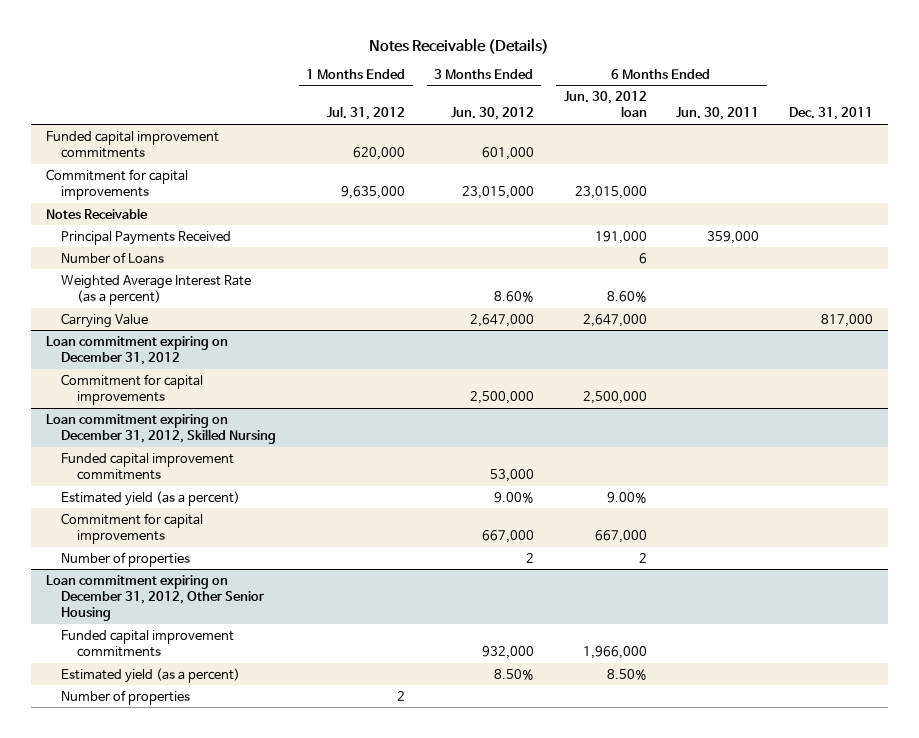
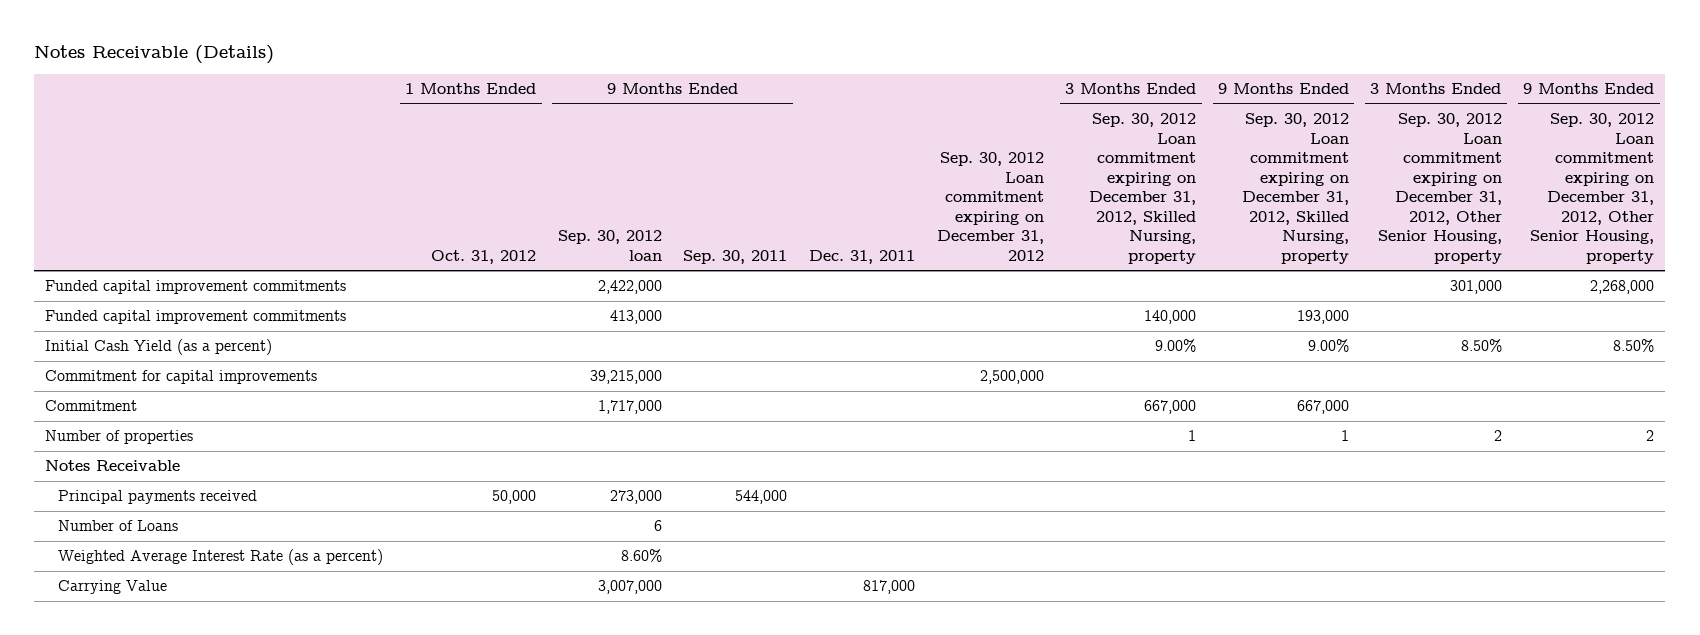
- | 1 Months Ended Jul. 31, 2012 | 3 Months Ended Jun. 30, 2012 | 6 Months Ended Jun. 30, 2012 loan | 6 Months Ended Jun. 30, 2011 | Dec. 31, 2011
+ | 1 Months Ended Oct. 31, 2012 | 9 Months Ended Sep. 30, 2012 loan | 9 Months Ended Sep. 30, 2011 | Dec. 31, 2011 | Sep. 30, 2012 Loan commitment expiring on December 31, 2012 | 3 Months Ended Sep. 30, 2012 Loan commitment expiring on December 31, 2012, Skilled Nursing, property | 9 Months Ended Sep. 30, 2012 Loan commitment expiring on December 31, 2012, Skilled Nursing, property | 3 Months Ended Sep. 30, 2012 Loan commitment expiring on December 31, 2012, Other Senior Housing, property | 9 Months Ended Sep. 30, 2012 Loan commitment expiring on December 31, 2012, Other Senior Housing, property
+ Funded capital improvement commitments | | 413,000 | | | | 140,000 | 193,000 | |
+ Initial Cash Yield (as a percent) | | | | | | 9.00% | 9.00% | 8.50% | 8.50%
+ Commitment | | 1,717,000 | | | | 667,000 | 667,000 | |
+ Number of properties | | | | | | 1 | 1 | 2 | 2
- Principal Payments Received | | | 191,000 | 359,000 |
+ Principal payments received | 50,000 | 273,000 | 544,000 | | | | | |
- Loan commitment expiring on December 31, 2012
- Commitment for capital improvements | | 2,500,000 | 2,500,000 | |
- Loan commitment expiring on December 31, 2012, Skilled Nursing
- Funded capital improvement commitments | | 53,000 | | |
- Estimated yield (as a percent) | | 9.00% | 9.00% | |
- Commitment for capital improvements | | 667,000 | 667,000 | |
- Number of properties | | 2 | 2 | |
- Loan commitment expiring on December 31, 2012, Other Senior Housing
- Funded capital improvement commitments | | 932,000 | 1,966,000 | |
- Estimated yield (as a percent) | | 8.50% | 8.50% | |
- Number of properties | 2 | | | |

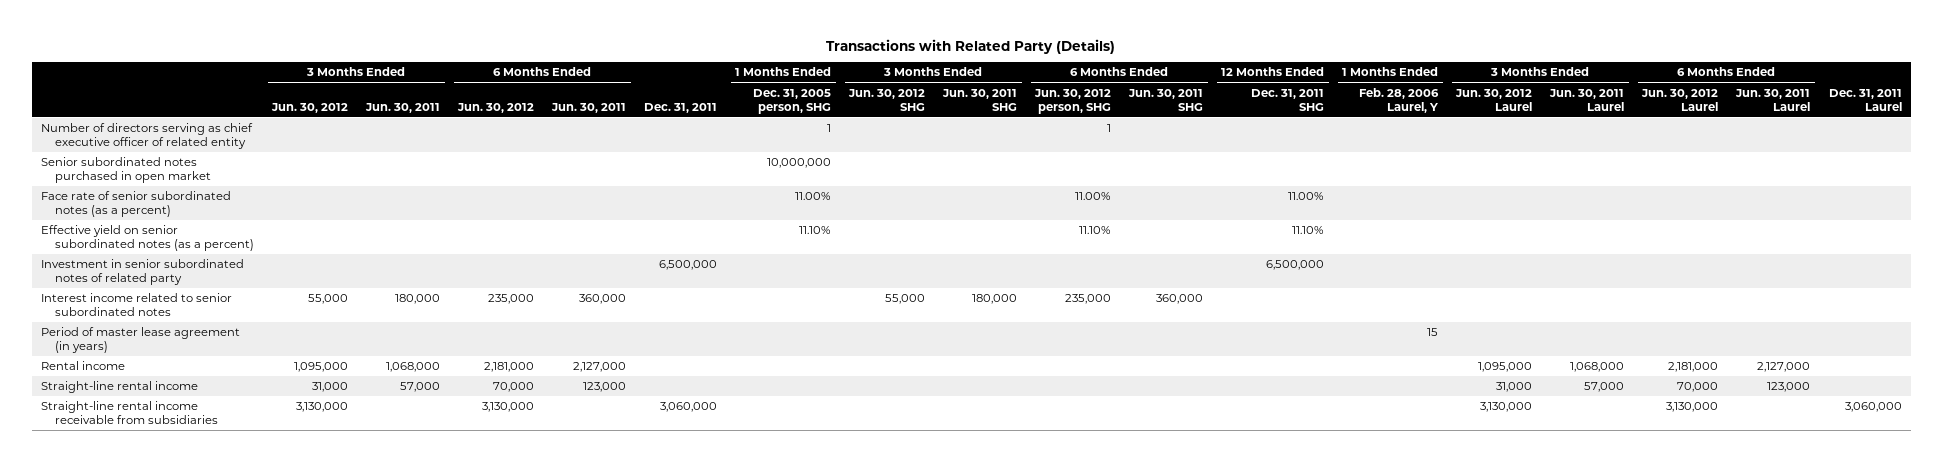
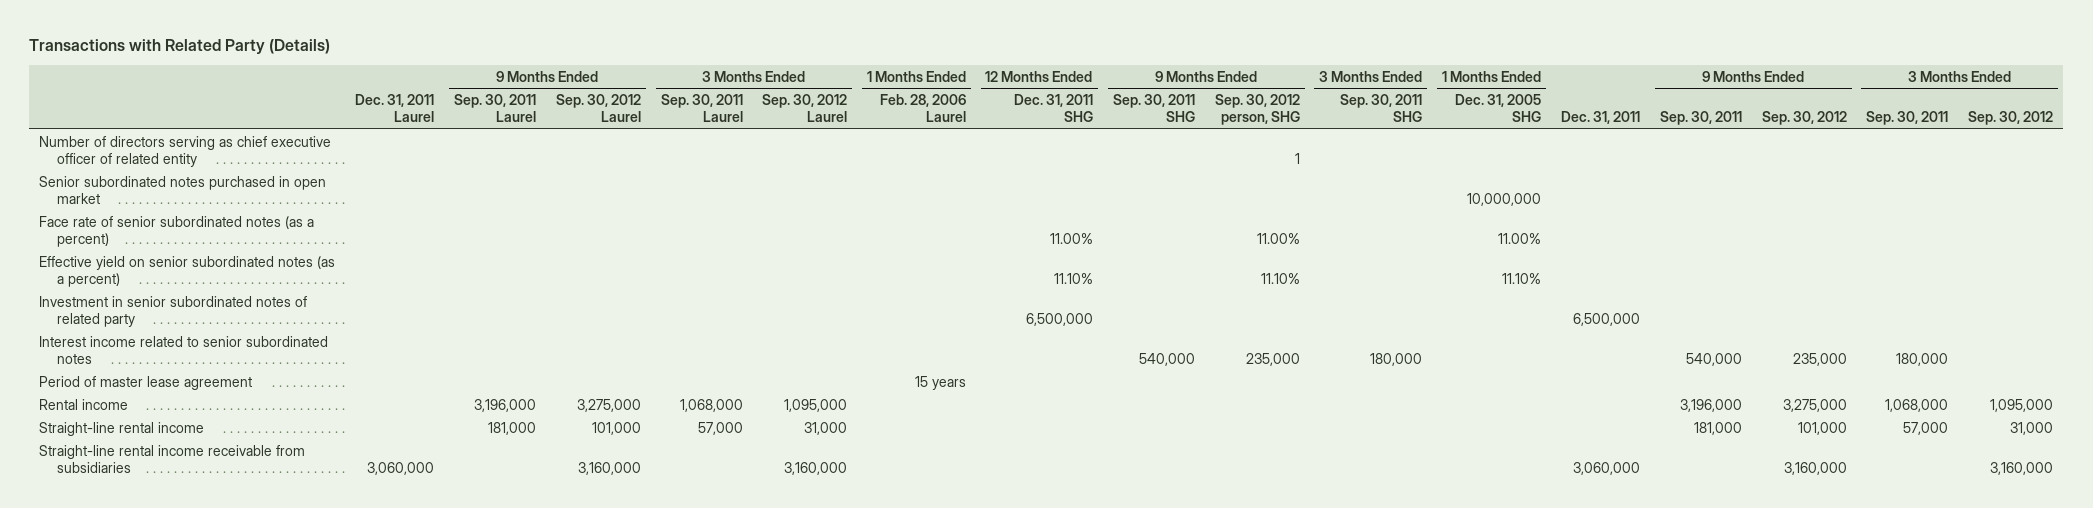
- | 3 Months Ended Jun. 30, 2012 | 3 Months Ended Jun. 30, 2011 | 6 Months Ended Jun. 30, 2012 | 6 Months Ended Jun. 30, 2011 | Dec. 31, 2011 | 1 Months Ended Dec. 31, 2005 person, SHG | 3 Months Ended Jun. 30, 2012 SHG | 3 Months Ended Jun. 30, 2011 SHG | 6 Months Ended Jun. 30, 2012 person, SHG | 6 Months Ended Jun. 30, 2011 SHG | 12 Months Ended Dec. 31, 2011 SHG | 1 Months Ended Feb. 28, 2006 Laurel, Y | 3 Months Ended Jun. 30, 2012 Laurel | 3 Months Ended Jun. 30, 2011 Laurel | 6 Months Ended Jun. 30, 2012 Laurel | 6 Months Ended Jun. 30, 2011 Laurel | Dec. 31, 2011 Laurel
+ | Dec. 31, 2011 Laurel | 9 Months Ended Sep. 30, 2011 Laurel | 9 Months Ended Sep. 30, 2012 Laurel | 3 Months Ended Sep. 30, 2011 Laurel | 3 Months Ended Sep. 30, 2012 Laurel | 1 Months Ended Feb. 28, 2006 Laurel | 12 Months Ended Dec. 31, 2011 SHG | 9 Months Ended Sep. 30, 2011 SHG | 9 Months Ended Sep. 30, 2012 person, SHG | 3 Months Ended Sep. 30, 2011 SHG | 1 Months Ended Dec. 31, 2005 SHG | Dec. 31, 2011 | 9 Months Ended Sep. 30, 2011 | 9 Months Ended Sep. 30, 2012 | 3 Months Ended Sep. 30, 2011 | 3 Months Ended Sep. 30, 2012
- Period of master lease agreement (in years) | | | | | | | | | | | | 15 | | | | |
+ Period of master lease agreement | | | | | | 15 years | | | | | | | | | |

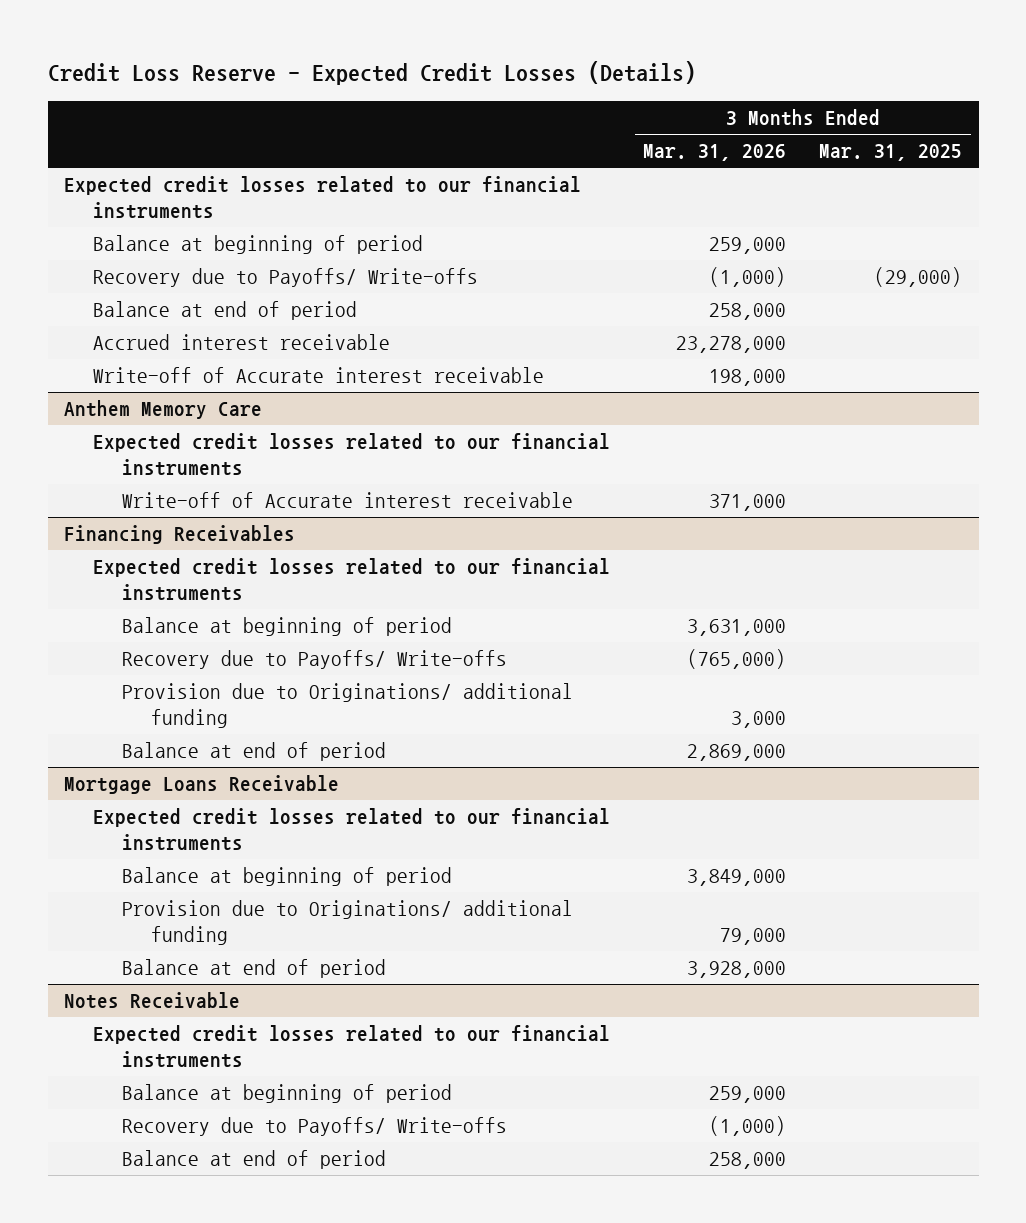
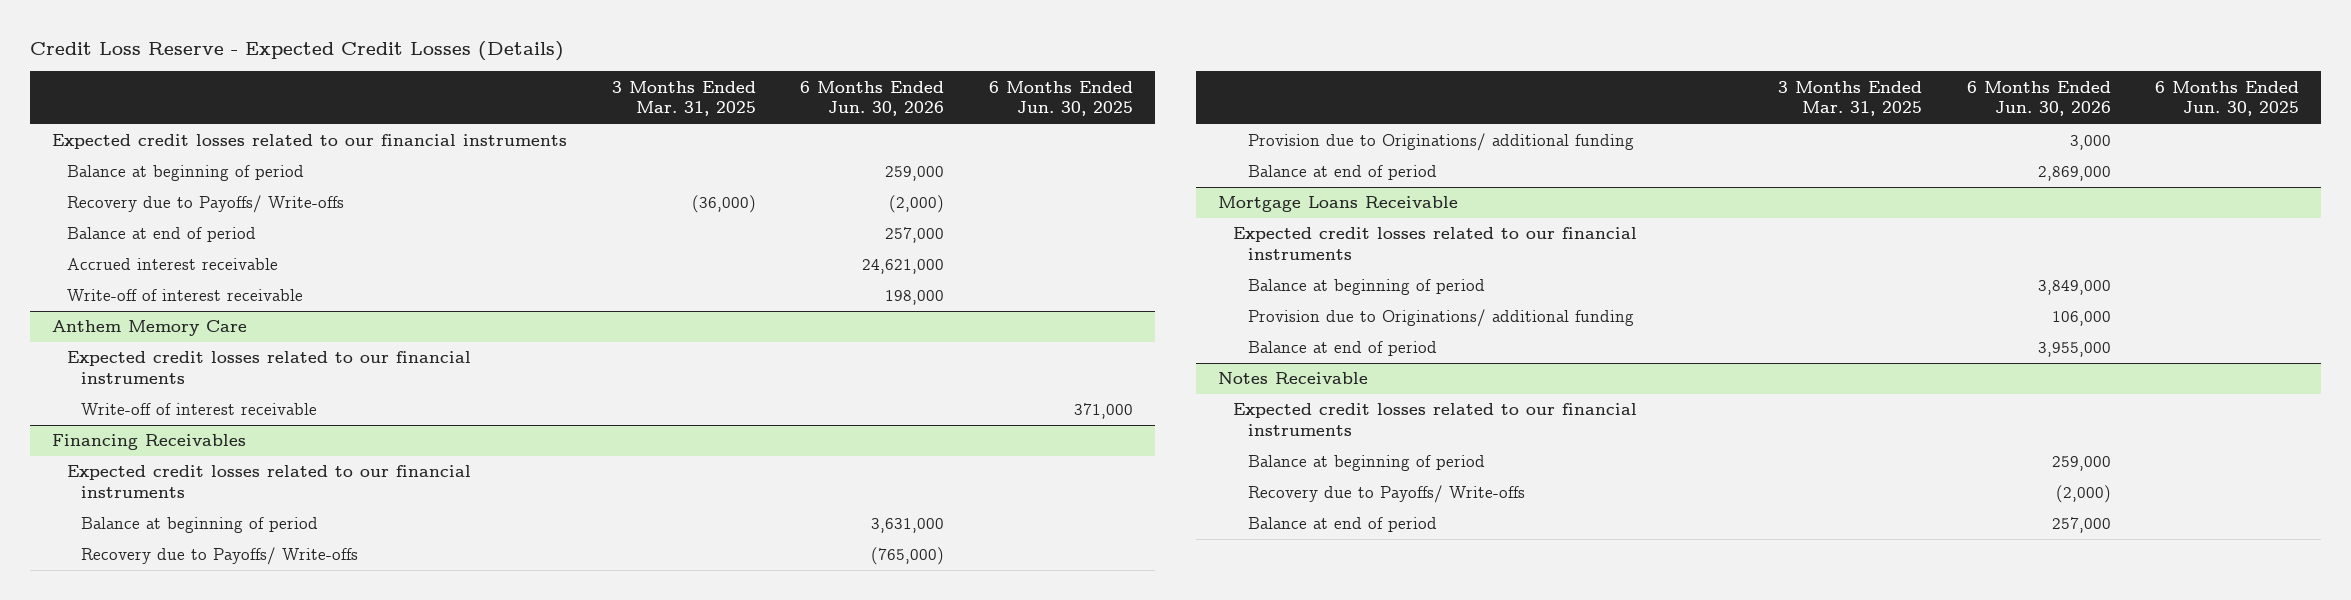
- | 3 Months Ended Mar. 31, 2026 | 3 Months Ended Mar. 31, 2025
+ | 3 Months Ended Mar. 31, 2025 | 6 Months Ended Jun. 30, 2026 | 6 Months Ended Jun. 30, 2025
- Recovery due to Payoffs/ Write-offs | (1,000) | (29,000)
+ Recovery due to Payoffs/ Write-offs | (36,000) | (2,000) |
- Write-off of Accurate interest receivable | 198,000 |
+ Write-off of interest receivable | | 198,000 |
@ Anthem Memory Care
- Write-off of Accurate interest receivable | 371,000 |
+ Write-off of interest receivable | | | 371,000

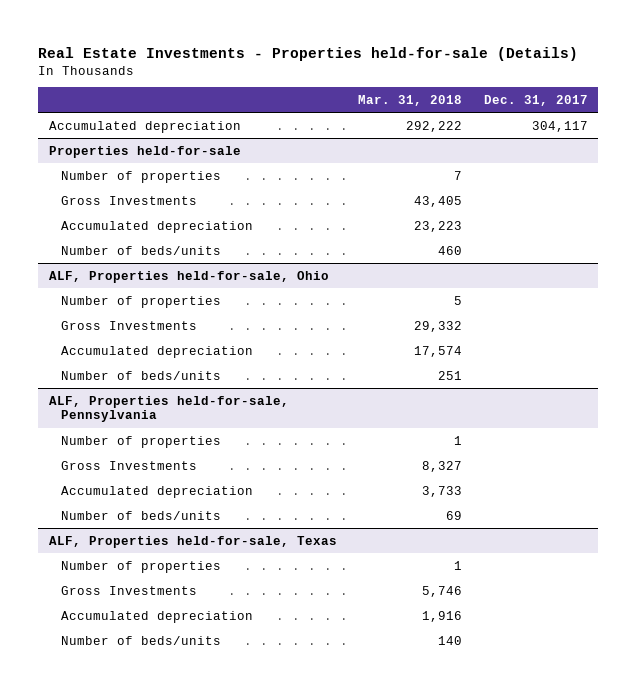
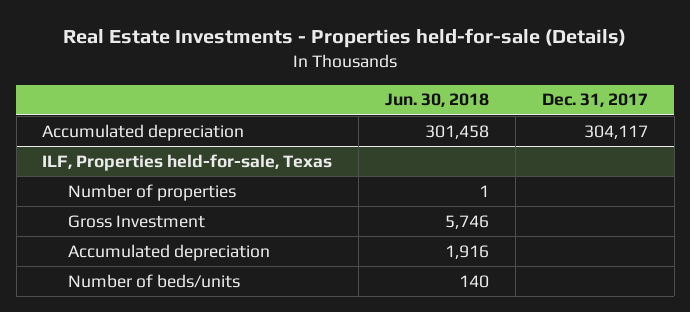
- | Mar. 31, 2018 | Dec. 31, 2017
+ | Jun. 30, 2018 | Dec. 31, 2017
- Properties held-for-sale
- Number of properties | 7 |
- Gross Investments | 43,405 |
- Accumulated depreciation | 23,223 |
- Number of beds/units | 460 |
- ALF, Properties held-for-sale, Ohio
- Number of properties | 5 |
- Gross Investments | 29,332 |
- Accumulated depreciation | 17,574 |
- Number of beds/units | 251 |
- ALF, Properties held-for-sale, Pennsylvania
- Number of properties | 1 |
- Gross Investments | 8,327 |
- Accumulated depreciation | 3,733 |
- Number of beds/units | 69 |
- ALF, Properties held-for-sale, Texas
+ ILF, Properties held-for-sale, Texas
- Gross Investments | 5,746 |
+ Gross Investment | 5,746 |

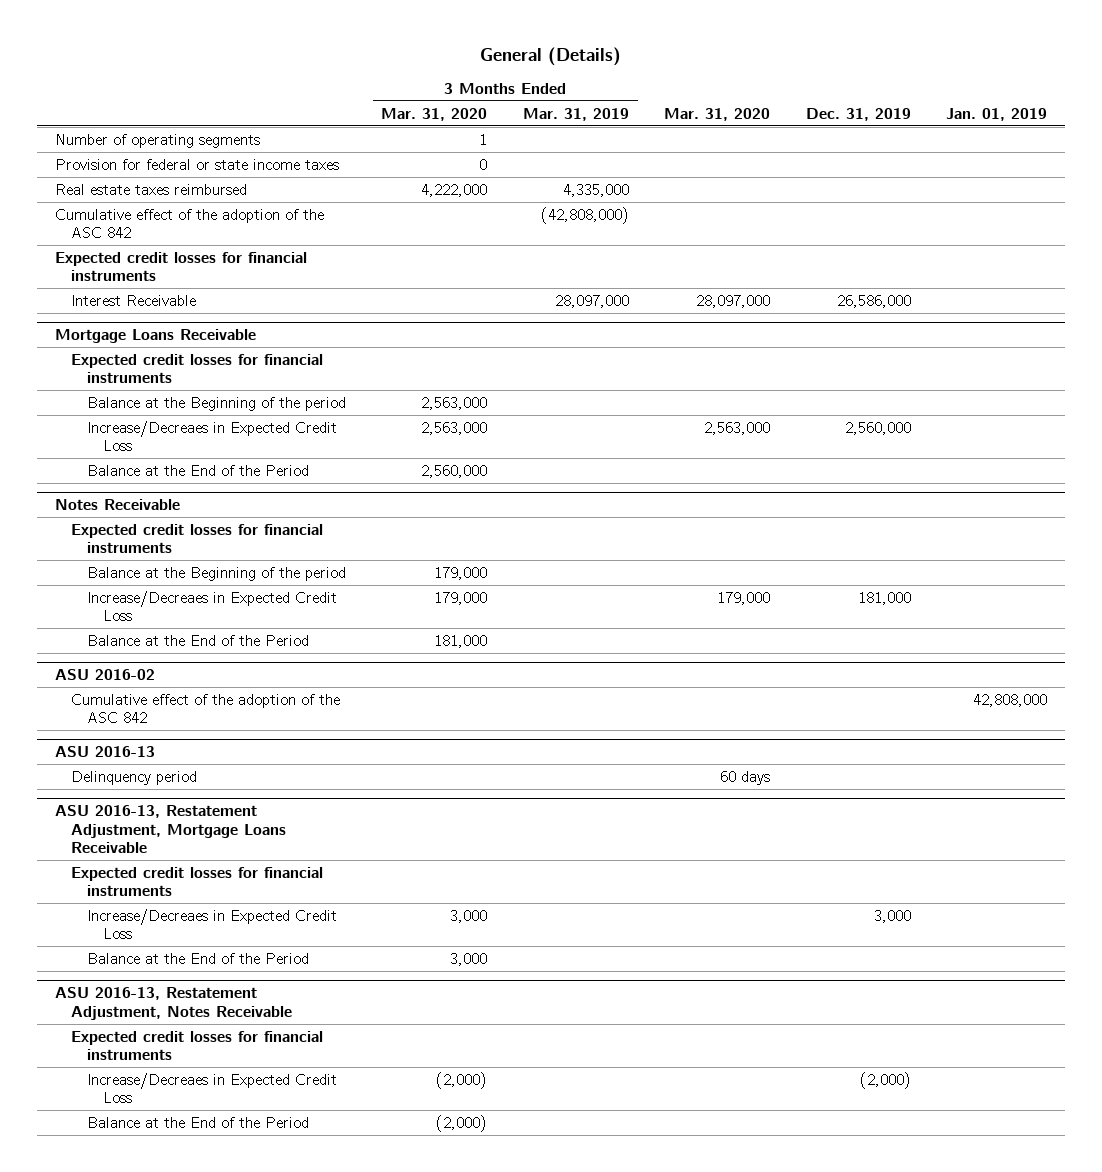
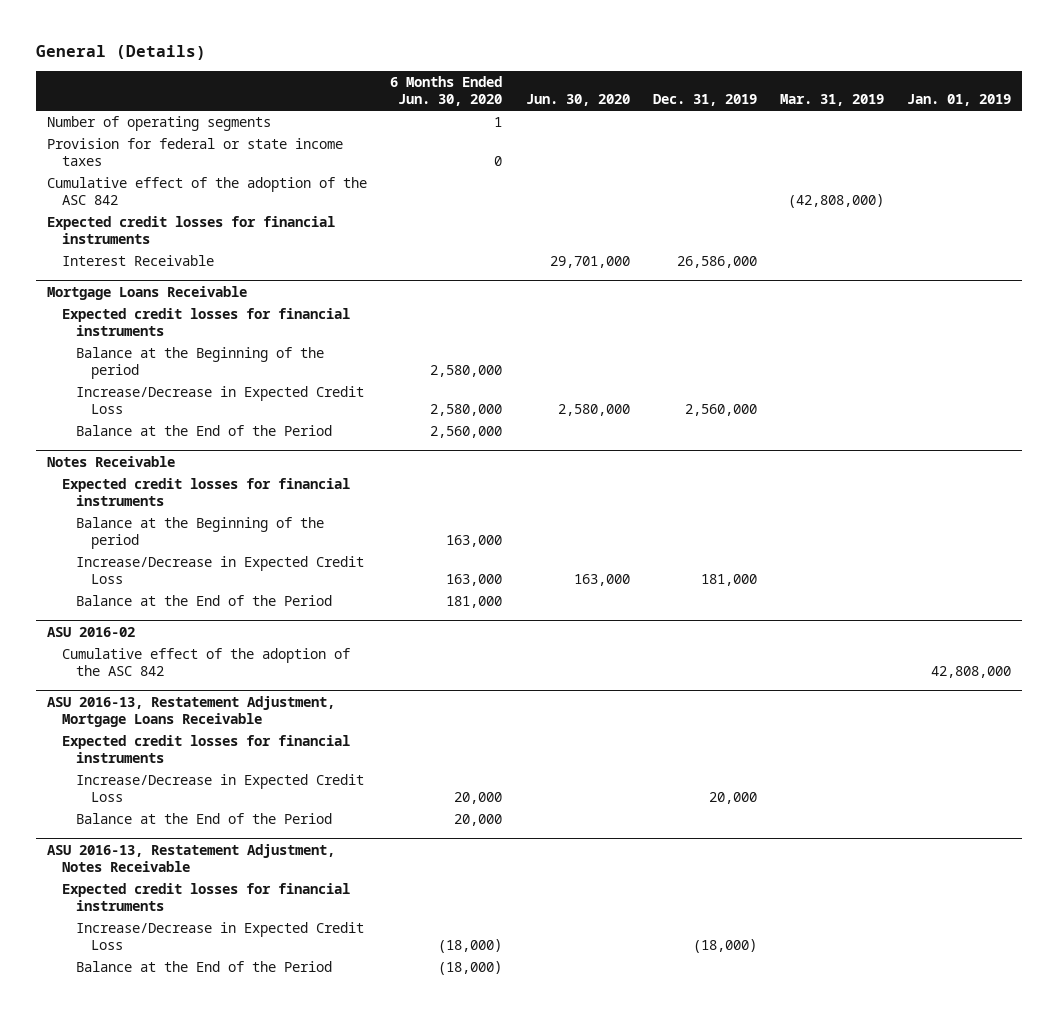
- | 3 Months Ended Mar. 31, 2020 | 3 Months Ended Mar. 31, 2019 | Mar. 31, 2020 | Dec. 31, 2019 | Jan. 01, 2019
+ | 6 Months Ended Jun. 30, 2020 | Jun. 30, 2020 | Dec. 31, 2019 | Mar. 31, 2019 | Jan. 01, 2019
- Real estate taxes reimbursed | 4,222,000 | 4,335,000 | | |
@ Mortgage Loans Receivable
- Increase/Decreaes in Expected Credit Loss | 2,563,000 | | 2,563,000 | 2,560,000 |
+ Increase/Decrease in Expected Credit Loss | 2,580,000 | 2,580,000 | 2,560,000 | |
@ Notes Receivable
- Increase/Decreaes in Expected Credit Loss | 179,000 | | 179,000 | 181,000 |
+ Increase/Decrease in Expected Credit Loss | 163,000 | 163,000 | 181,000 | |
- ASU 2016-13
- Delinquency period | | | 60 days | |
@ ASU 2016-13, Restatement Adjustment, Mortgage Loans Receivable
- Increase/Decreaes in Expected Credit Loss | 3,000 | | | 3,000 |
+ Increase/Decrease in Expected Credit Loss | 20,000 | | 20,000 | |
@ ASU 2016-13, Restatement Adjustment, Notes Receivable
- Increase/Decreaes in Expected Credit Loss | (2,000) | | | (2,000) |
+ Increase/Decrease in Expected Credit Loss | (18,000) | | (18,000) | |

